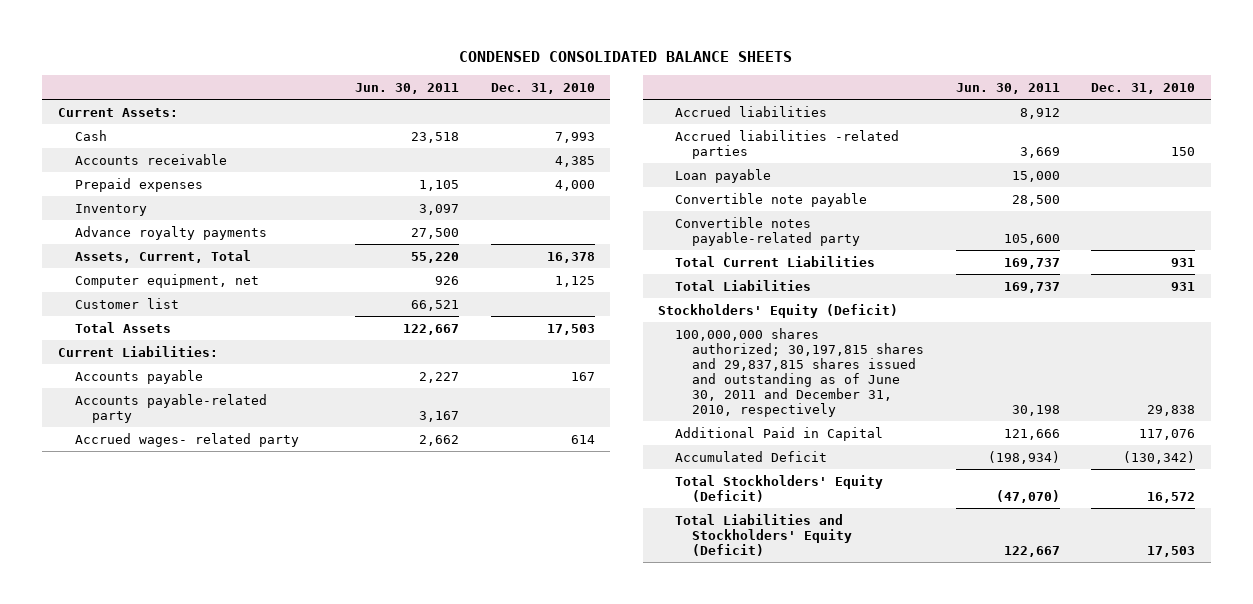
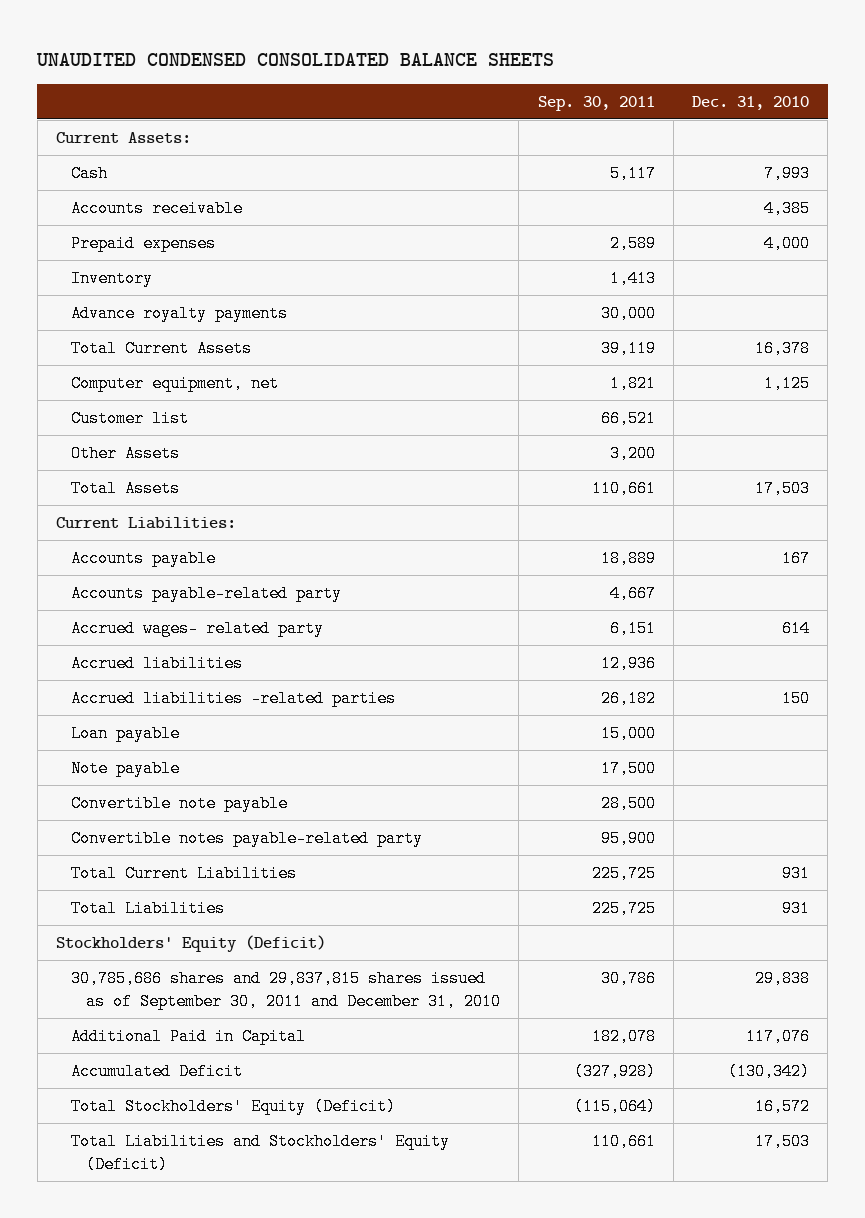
- CONDENSED CONSOLIDATED BALANCE SHEETS
+ UNAUDITED CONDENSED CONSOLIDATED BALANCE SHEETS
- | Jun. 30, 2011 | Dec. 31, 2010
+ | Sep. 30, 2011 | Dec. 31, 2010
- Assets, Current, Total | 55,220 | 16,378
+ Total Current Assets | 39,119 | 16,378
+ Other Assets | 3,200 |
+ Note payable | 17,500 |
- 100,000,000 shares authorized; 30,197,815 shares and 29,837,815 shares issued and outstanding as of June 30, 2011 and December 31, 2010, respectively | 30,198 | 29,838
+ 30,785,686 shares and 29,837,815 shares issued as of September 30, 2011 and December 31, 2010 | 30,786 | 29,838

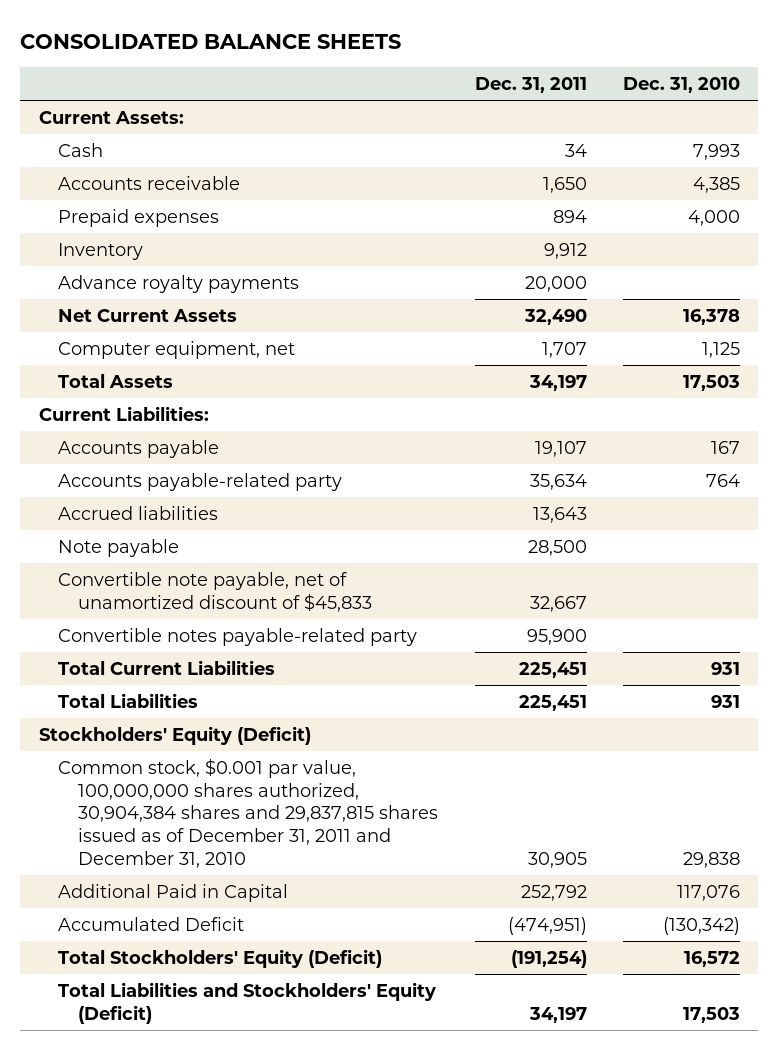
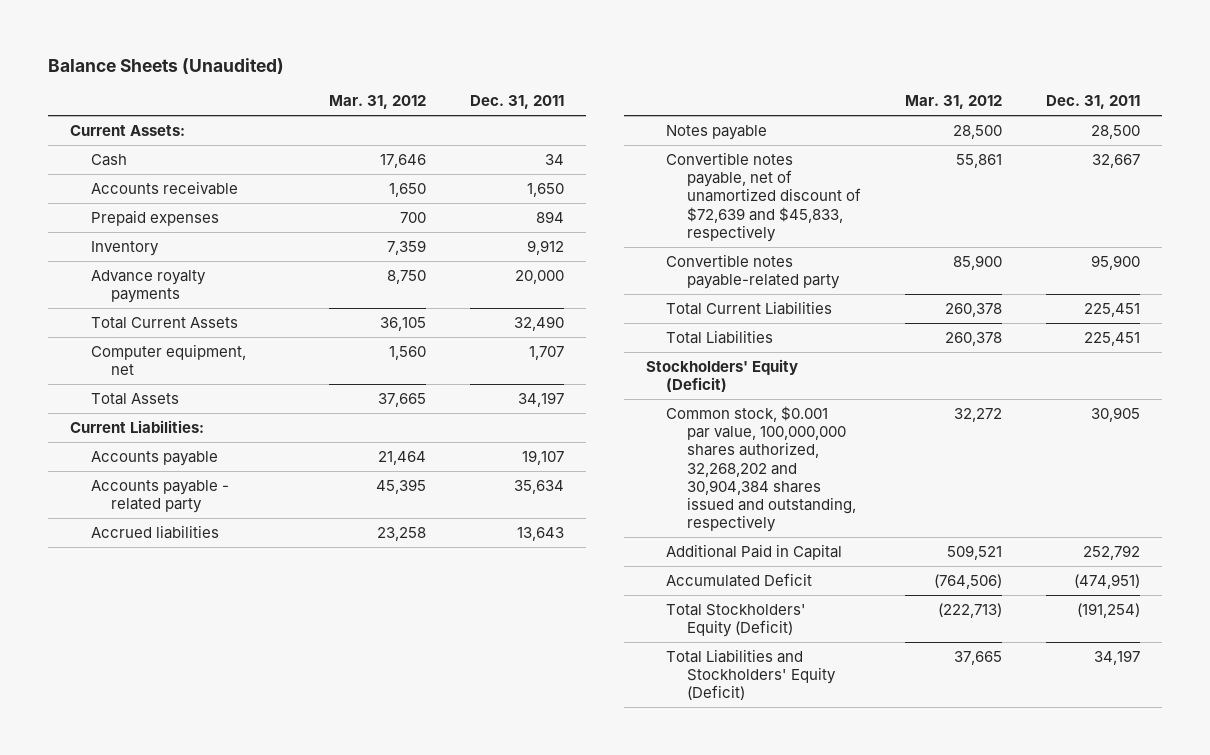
- CONSOLIDATED BALANCE SHEETS
+ Balance Sheets (Unaudited)
- | Dec. 31, 2011 | Dec. 31, 2010
+ | Mar. 31, 2012 | Dec. 31, 2011
- Net Current Assets | 32,490 | 16,378
+ Total Current Assets | 36,105 | 32,490
- Accounts payable-related party | 35,634 | 764
+ Accounts payable - related party | 45,395 | 35,634
- Note payable | 28,500 |
- Convertible note payable, net of unamortized discount of $45,833 | 32,667 |
+ Notes payable | 28,500 | 28,500
+ Convertible notes payable, net of unamortized discount of $72,639 and $45,833, respectively | 55,861 | 32,667
- Common stock, $0.001 par value, 100,000,000 shares authorized, 30,904,384 shares and 29,837,815 shares issued as of December 31, 2011 and December 31, 2010 | 30,905 | 29,838
+ Common stock, $0.001 par value, 100,000,000 shares authorized, 32,268,202 and 30,904,384 shares issued and outstanding, respectively | 32,272 | 30,905

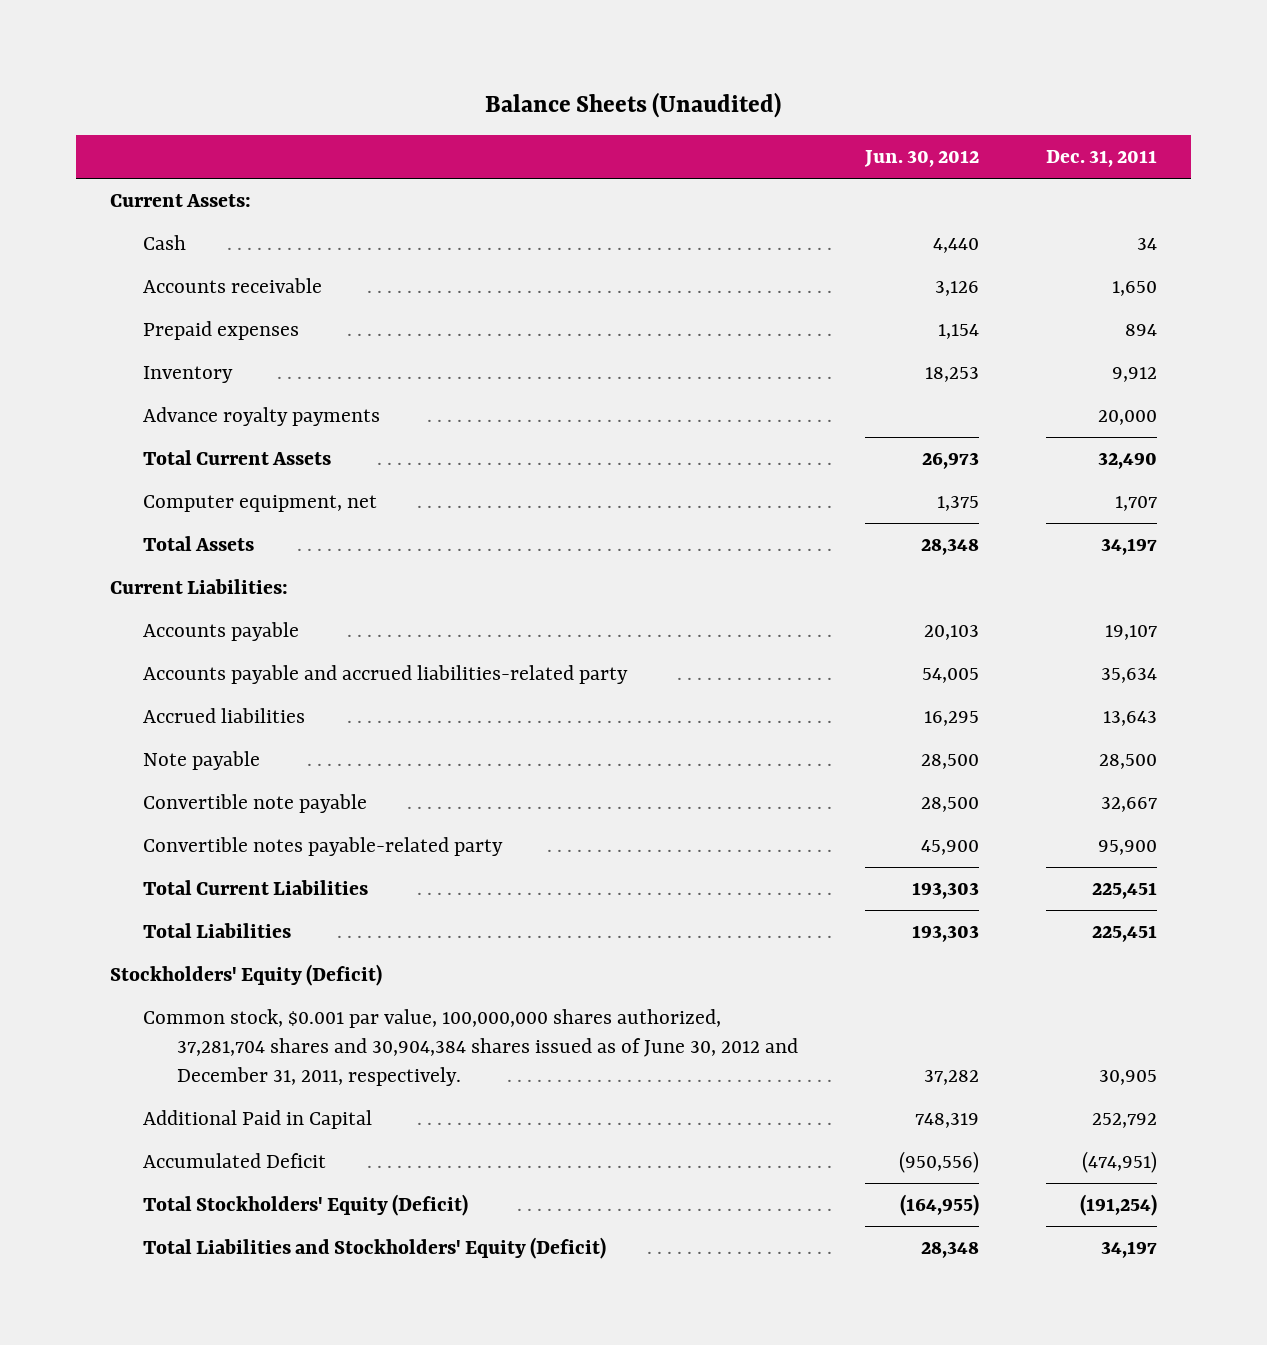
- | Mar. 31, 2012 | Dec. 31, 2011
+ | Jun. 30, 2012 | Dec. 31, 2011
- Accounts payable - related party | 45,395 | 35,634
+ Accounts payable and accrued liabilities-related party | 54,005 | 35,634
- Notes payable | 28,500 | 28,500
- Convertible notes payable, net of unamortized discount of $72,639 and $45,833, respectively | 55,861 | 32,667
+ Note payable | 28,500 | 28,500
+ Convertible note payable | 28,500 | 32,667
- Common stock, $0.001 par value, 100,000,000 shares authorized, 32,268,202 and 30,904,384 shares issued and outstanding, respectively | 32,272 | 30,905
+ Common stock, $0.001 par value, 100,000,000 shares authorized, 37,281,704 shares and 30,904,384 shares issued as of June 30, 2012 and December 31, 2011, respectively. | 37,282 | 30,905

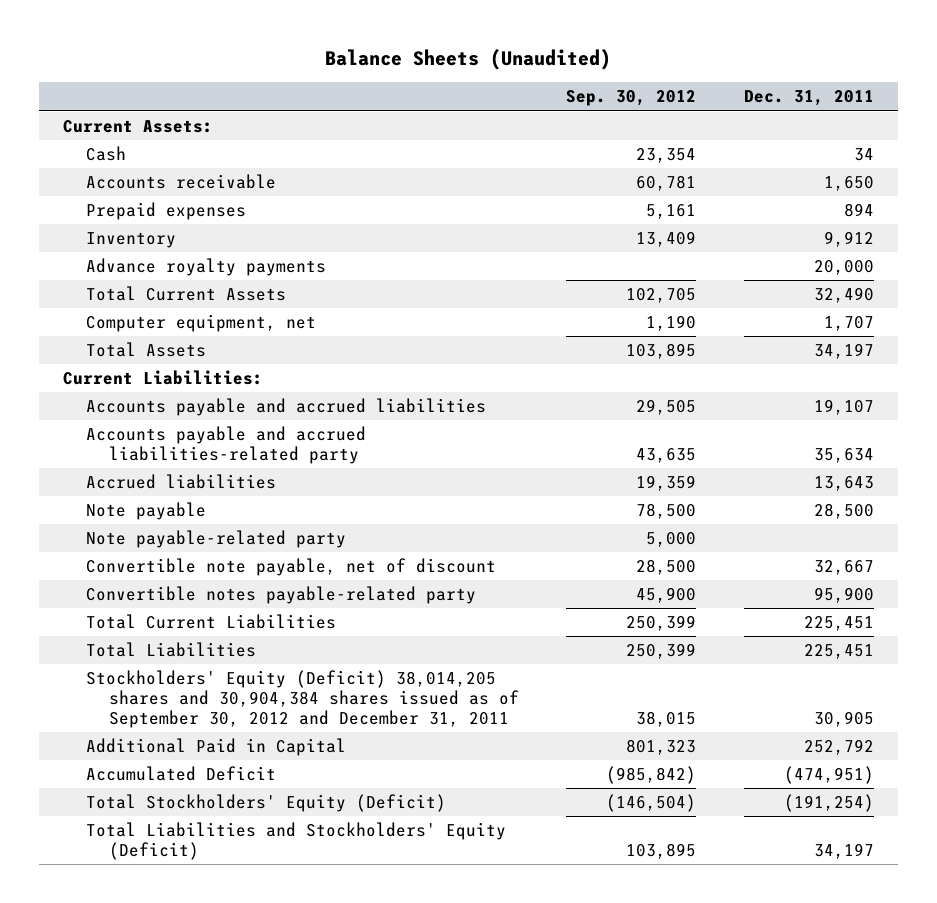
- | Jun. 30, 2012 | Dec. 31, 2011
+ | Sep. 30, 2012 | Dec. 31, 2011
- Accounts payable | 20,103 | 19,107
+ Accounts payable and accrued liabilities | 29,505 | 19,107
- Convertible note payable | 28,500 | 32,667
+ Note payable-related party | 5,000 |
+ Convertible note payable, net of discount | 28,500 | 32,667
- Stockholders' Equity (Deficit)
- Common stock, $0.001 par value, 100,000,000 shares authorized, 37,281,704 shares and 30,904,384 shares issued as of June 30, 2012 and December 31, 2011, respectively. | 37,282 | 30,905
+ Stockholders' Equity (Deficit) 38,014,205 shares and 30,904,384 shares issued as of September 30, 2012 and December 31, 2011 | 38,015 | 30,905

